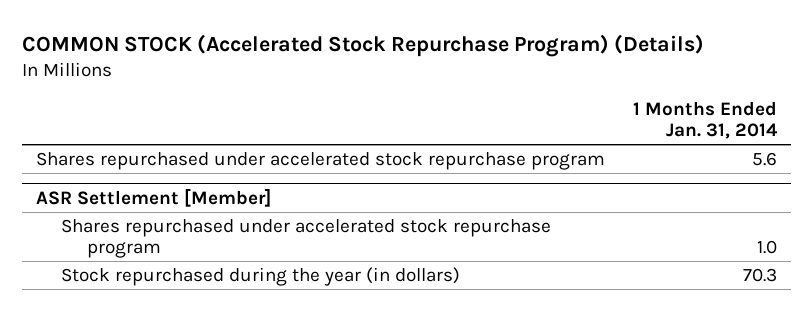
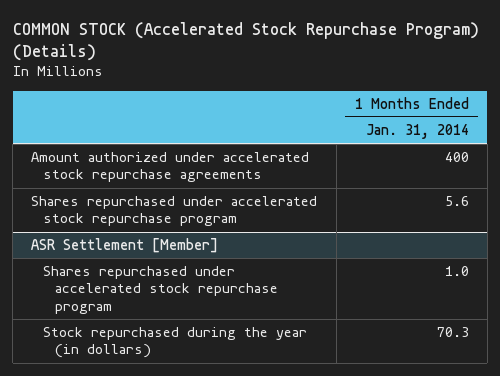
+ Amount authorized under accelerated stock repurchase agreements | 400

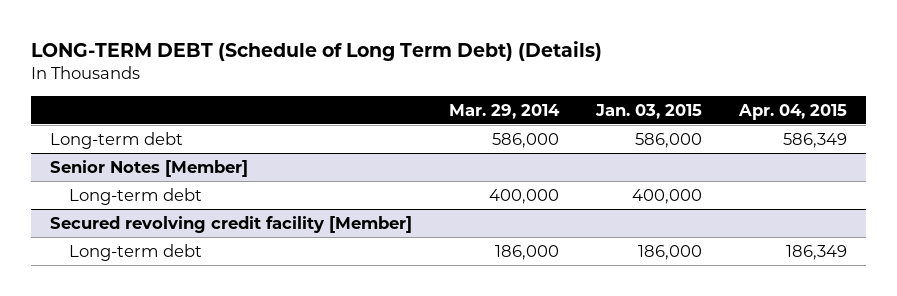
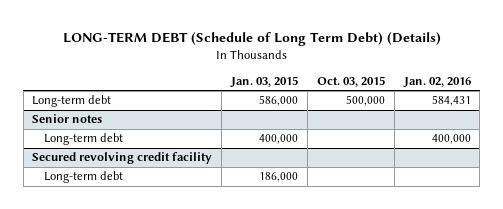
- | Mar. 29, 2014 | Jan. 03, 2015 | Apr. 04, 2015
+ | Jan. 03, 2015 | Oct. 03, 2015 | Jan. 02, 2016
- Senior Notes [Member]
+ Senior notes
- Secured revolving credit facility [Member]
+ Secured revolving credit facility

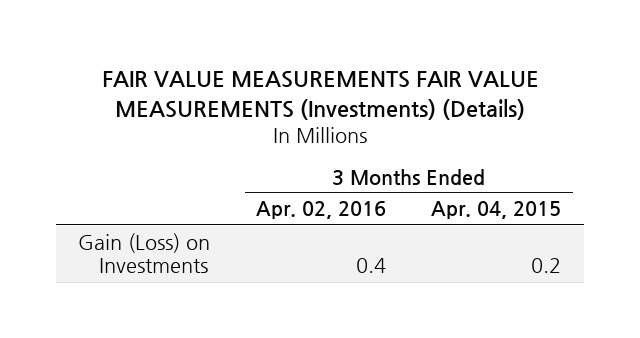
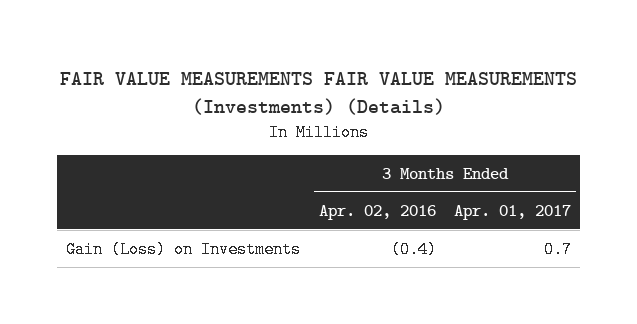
- | 3 Months Ended Apr. 02, 2016 | 3 Months Ended Apr. 04, 2015
+ | 3 Months Ended Apr. 02, 2016 | 3 Months Ended Apr. 01, 2017
- Gain (Loss) on Investments | 0.4 | 0.2
+ Gain (Loss) on Investments | (0.4) | 0.7

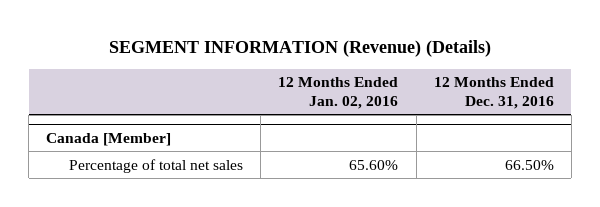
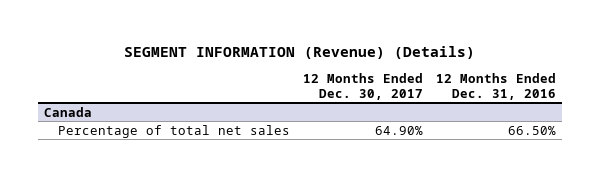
- | 12 Months Ended Jan. 02, 2016 | 12 Months Ended Dec. 31, 2016
+ | 12 Months Ended Dec. 30, 2017 | 12 Months Ended Dec. 31, 2016
- Canada [Member]
+ Canada

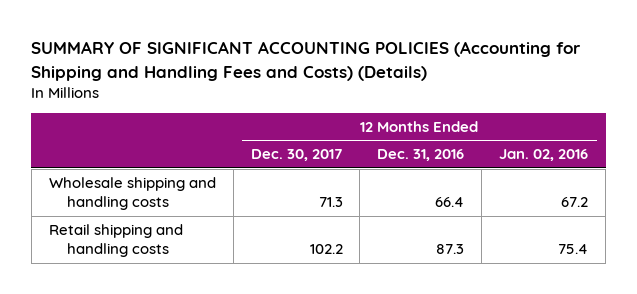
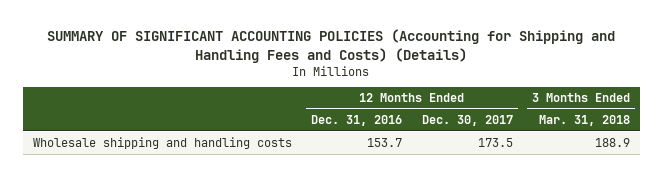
- | 12 Months Ended Dec. 30, 2017 | 12 Months Ended Dec. 31, 2016 | 12 Months Ended Jan. 02, 2016
+ | 12 Months Ended Dec. 31, 2016 | 12 Months Ended Dec. 30, 2017 | 3 Months Ended Mar. 31, 2018
- Wholesale shipping and handling costs | 71.3 | 66.4 | 67.2
- Retail shipping and handling costs | 102.2 | 87.3 | 75.4
+ Wholesale shipping and handling costs | 153.7 | 173.5 | 188.9

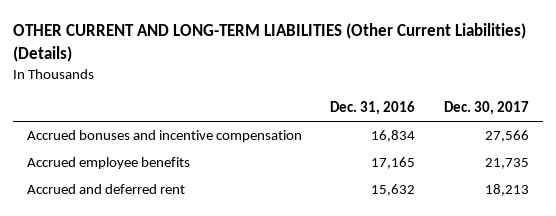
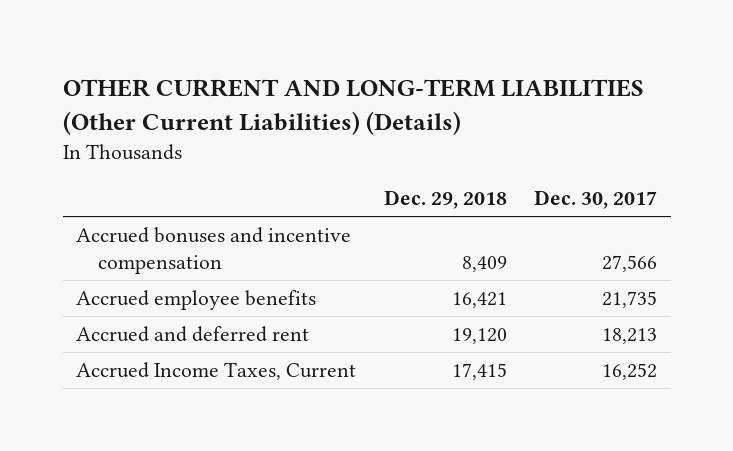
- | Dec. 31, 2016 | Dec. 30, 2017
+ | Dec. 29, 2018 | Dec. 30, 2017
+ Accrued Income Taxes, Current | 17,415 | 16,252

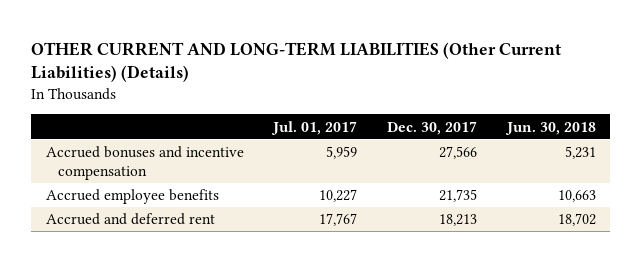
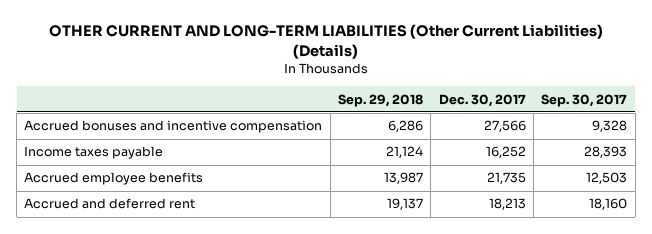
- | Jul. 01, 2017 | Dec. 30, 2017 | Jun. 30, 2018
+ | Sep. 29, 2018 | Dec. 30, 2017 | Sep. 30, 2017
+ Income taxes payable | 21,124 | 16,252 | 28,393

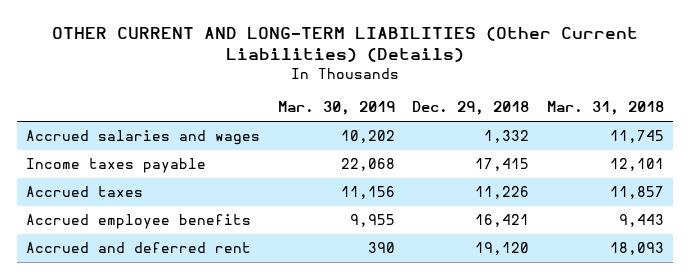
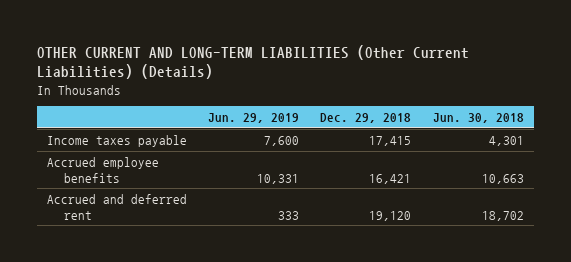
- | Mar. 30, 2019 | Dec. 29, 2018 | Mar. 31, 2018
+ | Jun. 29, 2019 | Dec. 29, 2018 | Jun. 30, 2018
- Accrued salaries and wages | 10,202 | 1,332 | 11,745
- Accrued taxes | 11,156 | 11,226 | 11,857

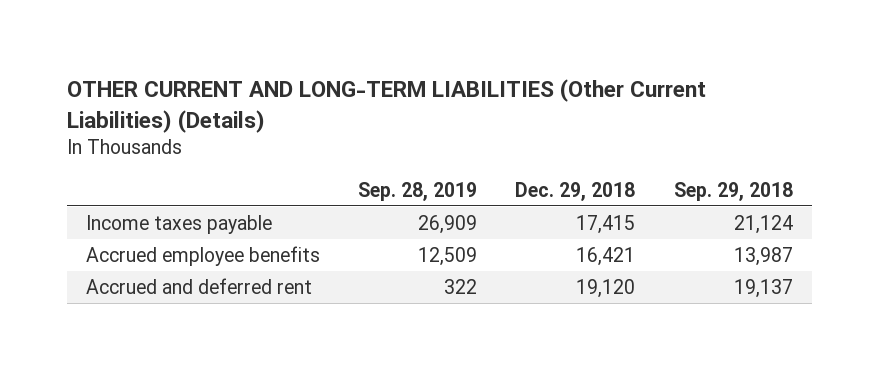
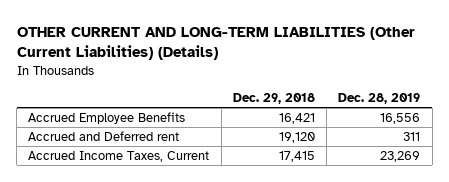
- | Sep. 28, 2019 | Dec. 29, 2018 | Sep. 29, 2018
+ | Dec. 29, 2018 | Dec. 28, 2019
- Income taxes payable | 26,909 | 17,415 | 21,124
- Accrued employee benefits | 12,509 | 16,421 | 13,987
- Accrued and deferred rent | 322 | 19,120 | 19,137
+ Accrued Employee Benefits | 16,421 | 16,556
+ Accrued and Deferred rent | 19,120 | 311
+ Accrued Income Taxes, Current | 17,415 | 23,269

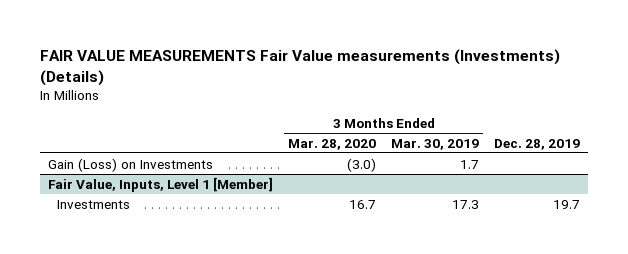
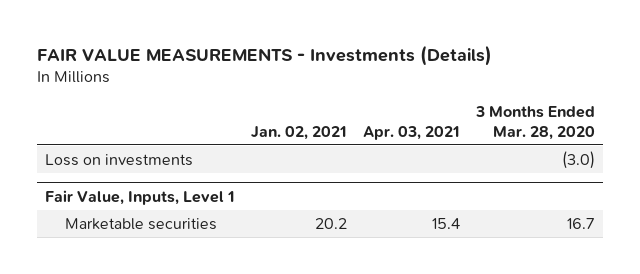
- FAIR VALUE MEASUREMENTS Fair Value measurements (Investments) (Details)
+ FAIR VALUE MEASUREMENTS - Investments (Details)
- | 3 Months Ended Mar. 28, 2020 | 3 Months Ended Mar. 30, 2019 | Dec. 28, 2019
+ | Jan. 02, 2021 | Apr. 03, 2021 | 3 Months Ended Mar. 28, 2020
- Gain (Loss) on Investments | (3.0) | 1.7 |
- Fair Value, Inputs, Level 1 [Member]
- Investments | 16.7 | 17.3 | 19.7
+ Loss on investments | | | (3.0)
+ Fair Value, Inputs, Level 1
+ Marketable securities | 20.2 | 15.4 | 16.7

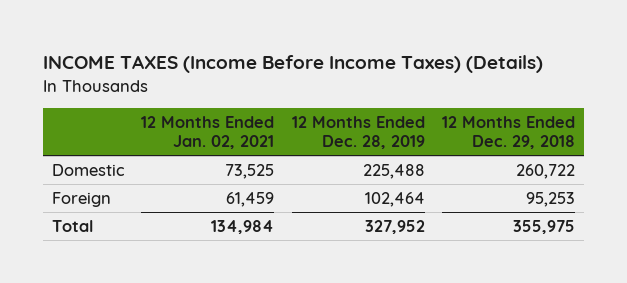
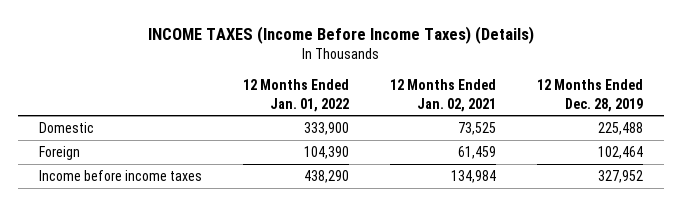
- | 12 Months Ended Jan. 02, 2021 | 12 Months Ended Dec. 28, 2019 | 12 Months Ended Dec. 29, 2018
+ | 12 Months Ended Jan. 01, 2022 | 12 Months Ended Jan. 02, 2021 | 12 Months Ended Dec. 28, 2019
- Total | 134,984 | 327,952 | 355,975
+ Income before income taxes | 438,290 | 134,984 | 327,952

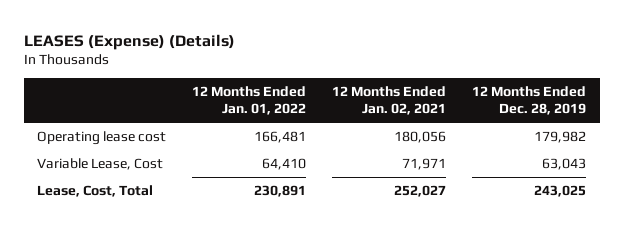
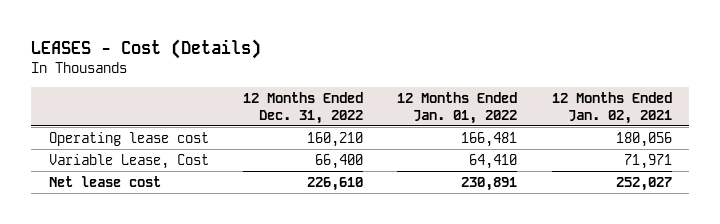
- LEASES (Expense) (Details)
+ LEASES - Cost (Details)
- | 12 Months Ended Jan. 01, 2022 | 12 Months Ended Jan. 02, 2021 | 12 Months Ended Dec. 28, 2019
+ | 12 Months Ended Dec. 31, 2022 | 12 Months Ended Jan. 01, 2022 | 12 Months Ended Jan. 02, 2021
- Lease, Cost, Total | 230,891 | 252,027 | 243,025
+ Net lease cost | 226,610 | 230,891 | 252,027

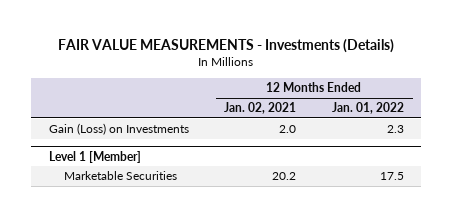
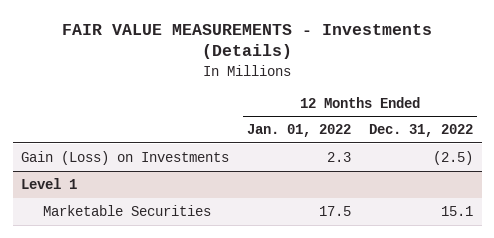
- | 12 Months Ended Jan. 02, 2021 | 12 Months Ended Jan. 01, 2022
+ | 12 Months Ended Jan. 01, 2022 | 12 Months Ended Dec. 31, 2022
- Level 1 [Member]
+ Level 1

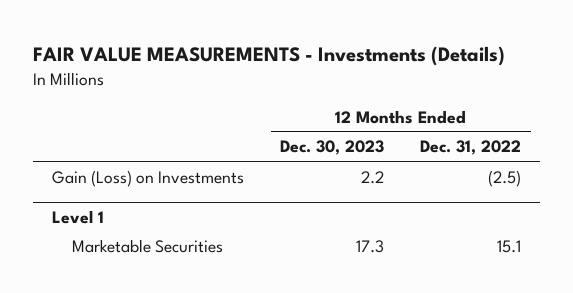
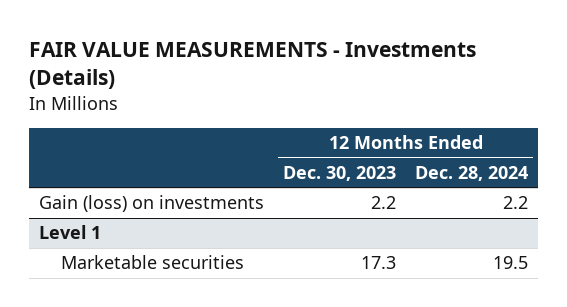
- | 12 Months Ended Dec. 30, 2023 | 12 Months Ended Dec. 31, 2022
+ | 12 Months Ended Dec. 30, 2023 | 12 Months Ended Dec. 28, 2024
- Gain (Loss) on Investments | 2.2 | (2.5)
+ Gain (loss) on investments | 2.2 | 2.2
@ Level 1
- Marketable Securities | 17.3 | 15.1
+ Marketable securities | 17.3 | 19.5

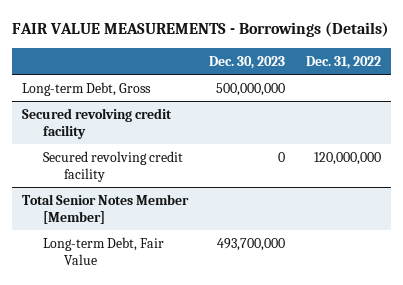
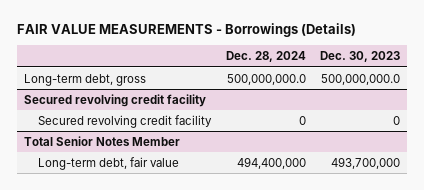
- | Dec. 30, 2023 | Dec. 31, 2022
+ | Dec. 28, 2024 | Dec. 30, 2023
- Long-term Debt, Gross | 500,000,000 |
+ Long-term debt, gross | 500,000,000.0 | 500,000,000.0
- Total Senior Notes Member [Member]
- Long-term Debt, Fair Value | 493,700,000 |
+ Total Senior Notes Member
+ Long-term debt, fair value | 494,400,000 | 493,700,000

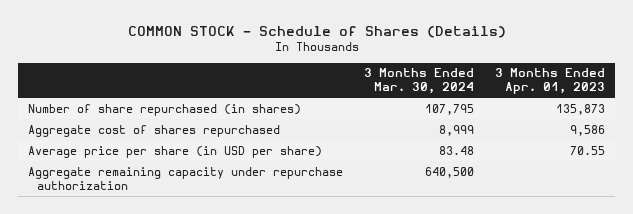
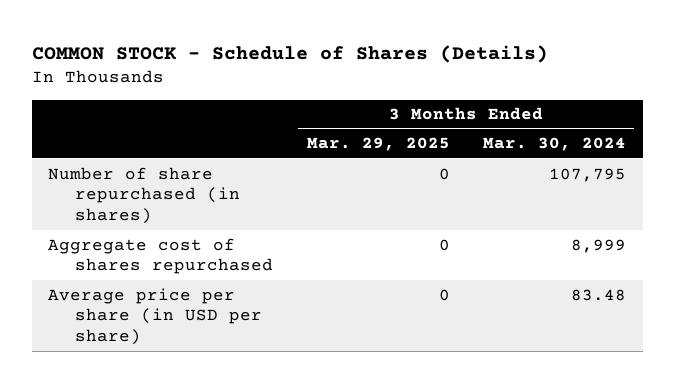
- | 3 Months Ended Mar. 30, 2024 | 3 Months Ended Apr. 01, 2023
+ | 3 Months Ended Mar. 29, 2025 | 3 Months Ended Mar. 30, 2024
- Aggregate remaining capacity under repurchase authorization | 640,500 |

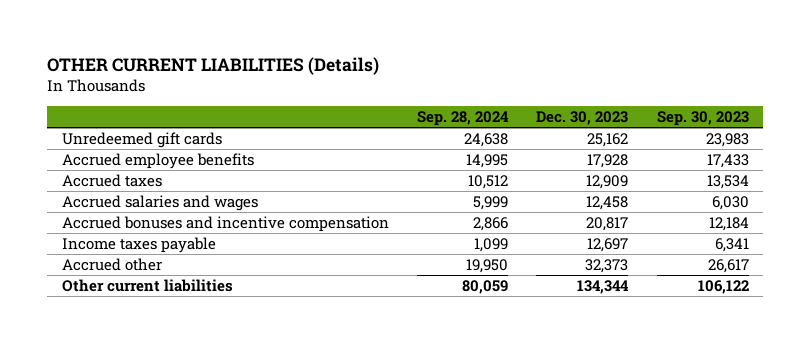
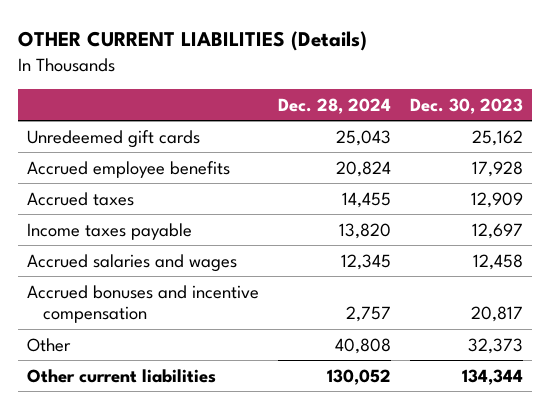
- | Sep. 28, 2024 | Dec. 30, 2023 | Sep. 30, 2023
+ | Dec. 28, 2024 | Dec. 30, 2023
moved up: Income taxes payable | 13,820 | 12,697
- Accrued other | 19,950 | 32,373 | 26,617
+ Other | 40,808 | 32,373

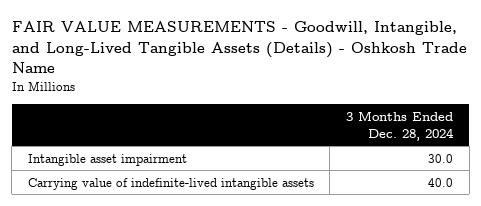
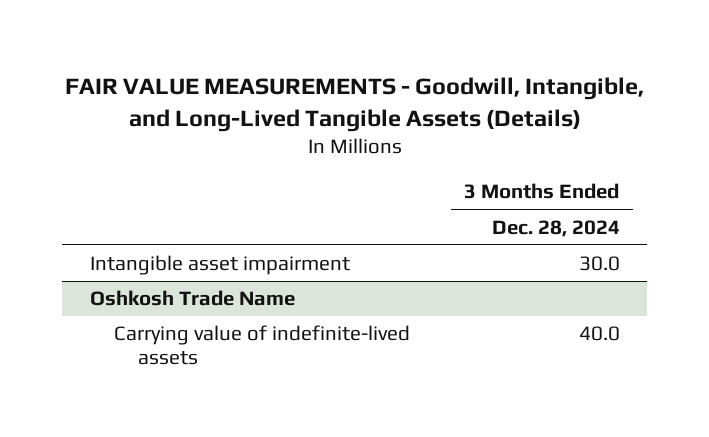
- FAIR VALUE MEASUREMENTS - Goodwill, Intangible, and Long-Lived Tangible Assets (Details) - Oshkosh Trade Name
+ FAIR VALUE MEASUREMENTS - Goodwill, Intangible, and Long-Lived Tangible Assets (Details)
- Carrying value of indefinite-lived intangible assets | 40.0
+ Oshkosh Trade Name
+ Carrying value of indefinite-lived assets | 40.0

